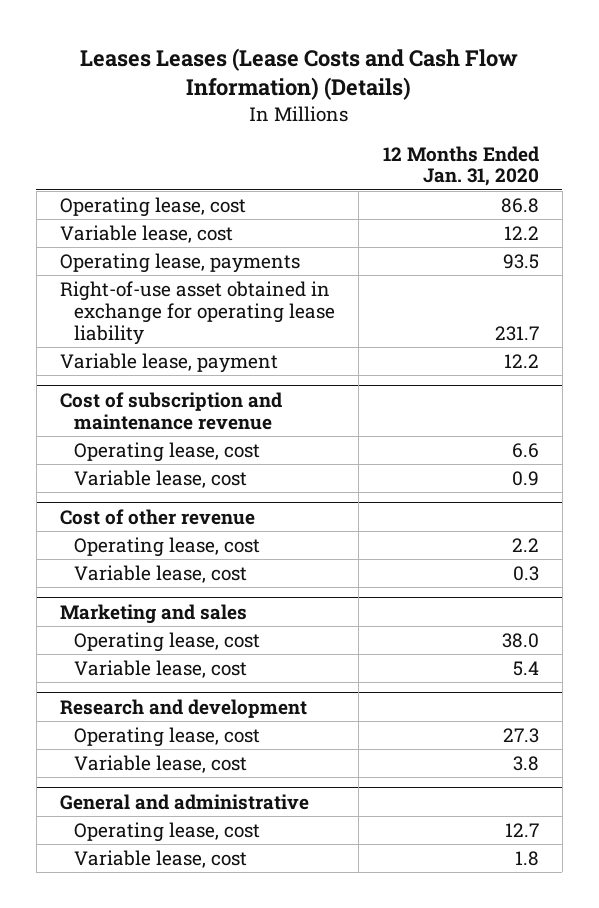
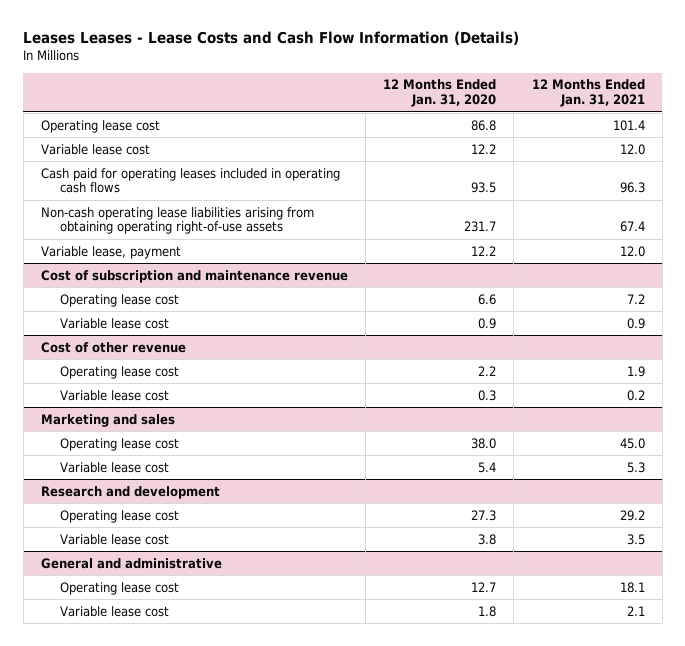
- Leases Leases (Lease Costs and Cash Flow Information) (Details)
+ Leases Leases - Lease Costs and Cash Flow Information (Details)
- | 12 Months Ended Jan. 31, 2020
+ | 12 Months Ended Jan. 31, 2020 | 12 Months Ended Jan. 31, 2021
- Operating lease, cost | 86.8
- Variable lease, cost | 12.2
- Operating lease, payments | 93.5
- Right-of-use asset obtained in exchange for operating lease liability | 231.7
+ Operating lease cost | 86.8 | 101.4
+ Variable lease cost | 12.2 | 12.0
+ Cash paid for operating leases included in operating cash flows | 93.5 | 96.3
+ Non-cash operating lease liabilities arising from obtaining operating right-of-use assets | 231.7 | 67.4
@ Cost of subscription and maintenance revenue
- Operating lease, cost | 6.6
- Variable lease, cost | 0.9
+ Operating lease cost | 6.6 | 7.2
+ Variable lease cost | 0.9 | 0.9
@ Cost of other revenue
- Operating lease, cost | 2.2
- Variable lease, cost | 0.3
+ Operating lease cost | 2.2 | 1.9
+ Variable lease cost | 0.3 | 0.2
@ Marketing and sales
- Operating lease, cost | 38.0
- Variable lease, cost | 5.4
+ Operating lease cost | 38.0 | 45.0
+ Variable lease cost | 5.4 | 5.3
@ Research and development
- Operating lease, cost | 27.3
- Variable lease, cost | 3.8
+ Operating lease cost | 27.3 | 29.2
+ Variable lease cost | 3.8 | 3.5
@ General and administrative
- Operating lease, cost | 12.7
- Variable lease, cost | 1.8
+ Operating lease cost | 12.7 | 18.1
+ Variable lease cost | 1.8 | 2.1

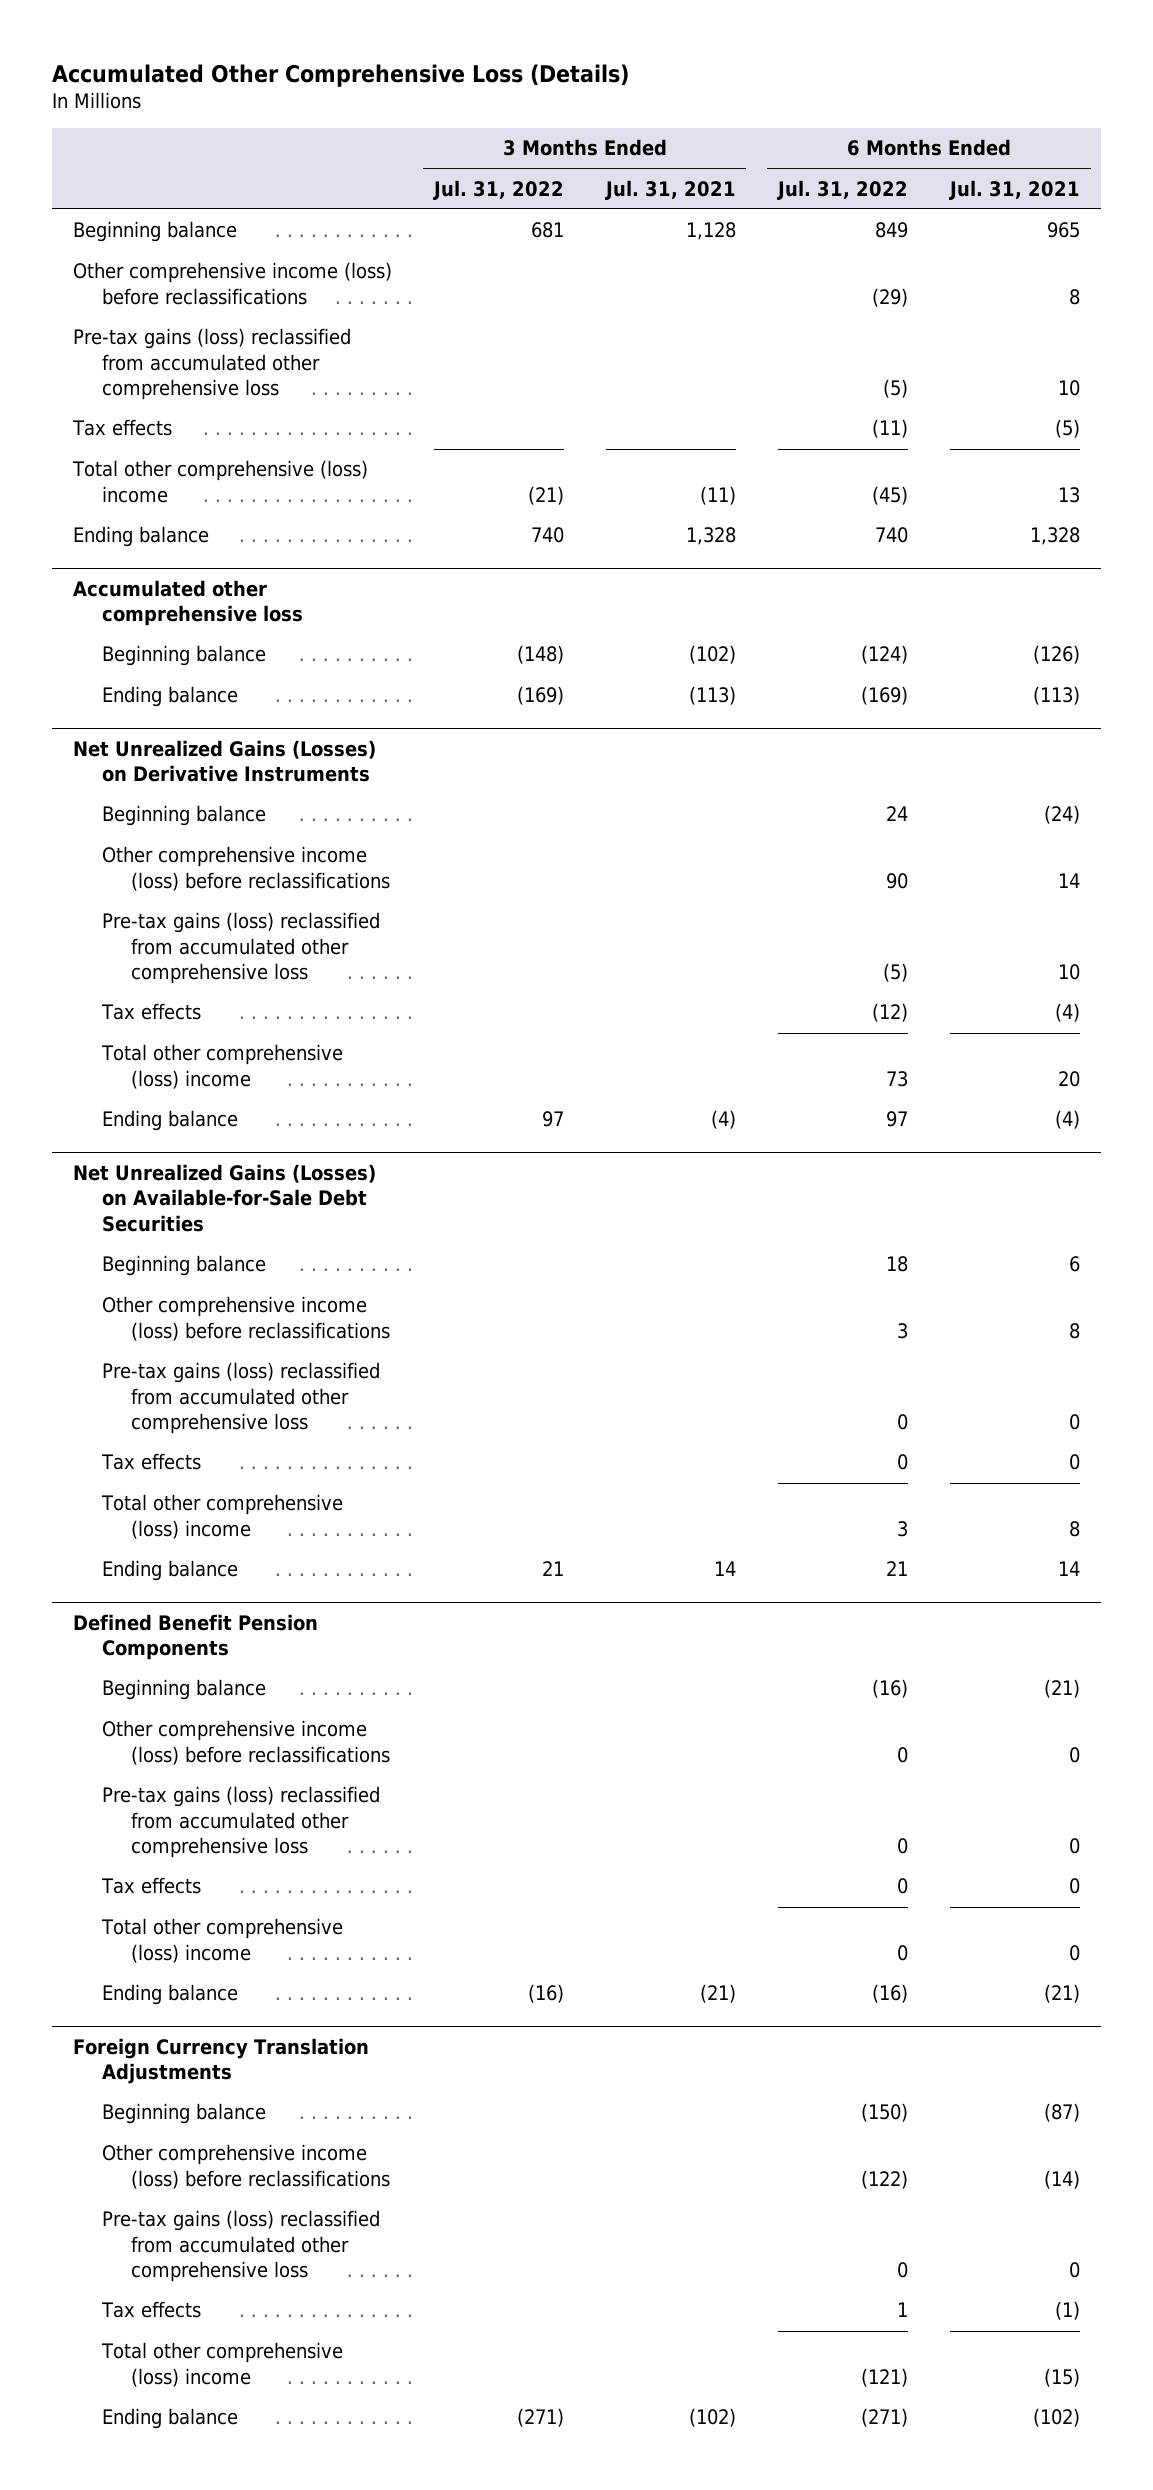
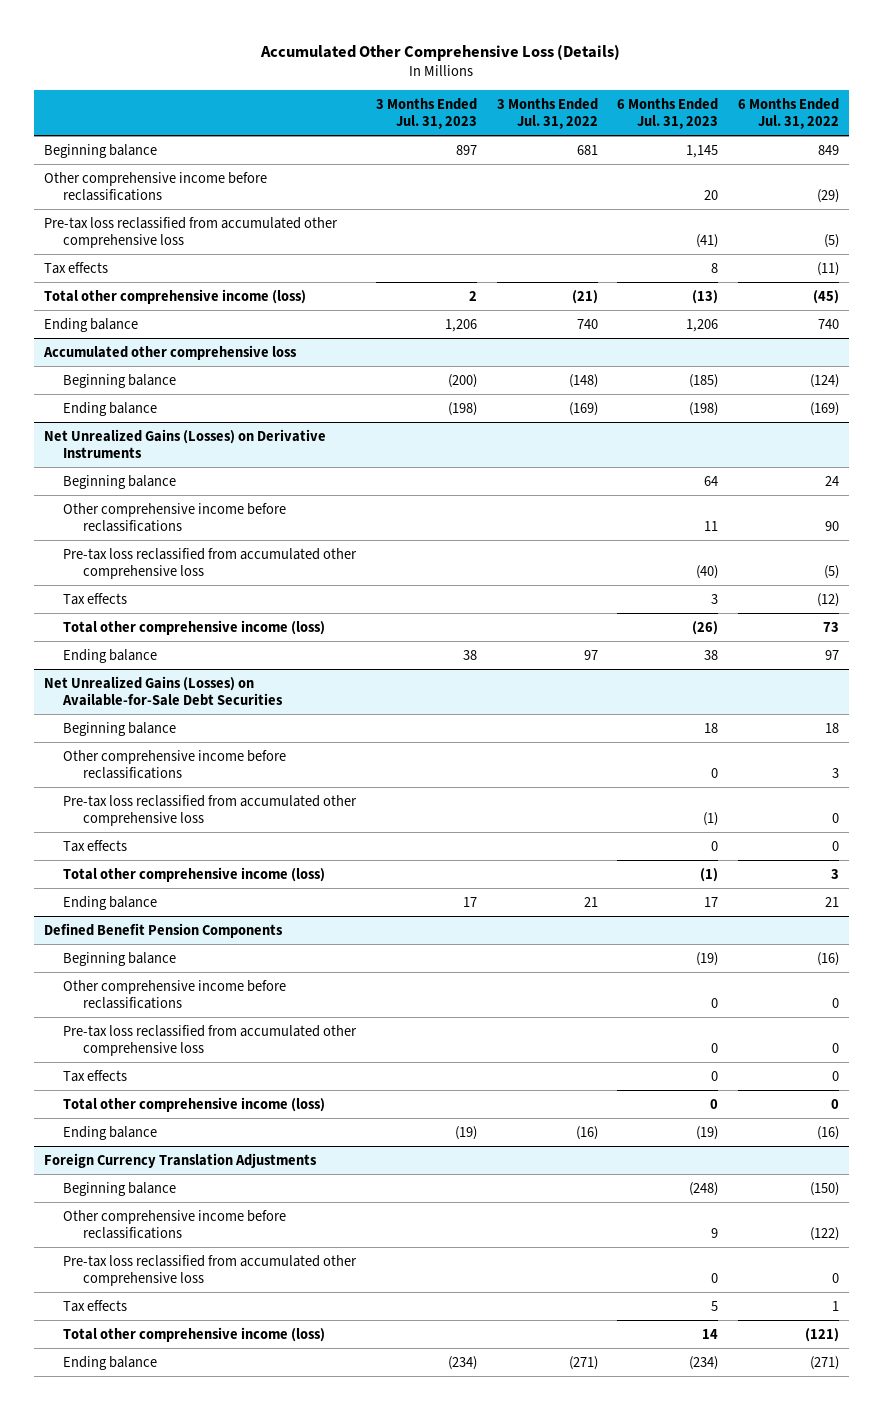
- | 3 Months Ended Jul. 31, 2022 | 3 Months Ended Jul. 31, 2021 | 6 Months Ended Jul. 31, 2022 | 6 Months Ended Jul. 31, 2021
+ | 3 Months Ended Jul. 31, 2023 | 3 Months Ended Jul. 31, 2022 | 6 Months Ended Jul. 31, 2023 | 6 Months Ended Jul. 31, 2022
- Other comprehensive income (loss) before reclassifications | | | (29) | 8
- Pre-tax gains (loss) reclassified from accumulated other comprehensive loss | | | (5) | 10
+ Other comprehensive income before reclassifications | | | 20 | (29)
+ Pre-tax loss reclassified from accumulated other comprehensive loss | | | (41) | (5)
- Total other comprehensive (loss) income | (21) | (11) | (45) | 13
+ Total other comprehensive income (loss) | 2 | (21) | (13) | (45)
@ Net Unrealized Gains (Losses) on Derivative Instruments
- Other comprehensive income (loss) before reclassifications | | | 90 | 14
- Pre-tax gains (loss) reclassified from accumulated other comprehensive loss | | | (5) | 10
+ Other comprehensive income before reclassifications | | | 11 | 90
+ Pre-tax loss reclassified from accumulated other comprehensive loss | | | (40) | (5)
- Total other comprehensive (loss) income | | | 73 | 20
+ Total other comprehensive income (loss) | | | (26) | 73
@ Net Unrealized Gains (Losses) on Available-for-Sale Debt Securities
- Other comprehensive income (loss) before reclassifications | | | 3 | 8
- Pre-tax gains (loss) reclassified from accumulated other comprehensive loss | | | 0 | 0
+ Other comprehensive income before reclassifications | | | 0 | 3
+ Pre-tax loss reclassified from accumulated other comprehensive loss | | | (1) | 0
- Total other comprehensive (loss) income | | | 3 | 8
+ Total other comprehensive income (loss) | | | (1) | 3
@ Defined Benefit Pension Components
- Other comprehensive income (loss) before reclassifications | | | 0 | 0
- Pre-tax gains (loss) reclassified from accumulated other comprehensive loss | | | 0 | 0
+ Other comprehensive income before reclassifications | | | 0 | 0
+ Pre-tax loss reclassified from accumulated other comprehensive loss | | | 0 | 0
- Total other comprehensive (loss) income | | | 0 | 0
+ Total other comprehensive income (loss) | | | 0 | 0
@ Foreign Currency Translation Adjustments
- Other comprehensive income (loss) before reclassifications | | | (122) | (14)
- Pre-tax gains (loss) reclassified from accumulated other comprehensive loss | | | 0 | 0
+ Other comprehensive income before reclassifications | | | 9 | (122)
+ Pre-tax loss reclassified from accumulated other comprehensive loss | | | 0 | 0
- Total other comprehensive (loss) income | | | (121) | (15)
+ Total other comprehensive income (loss) | | | 14 | (121)

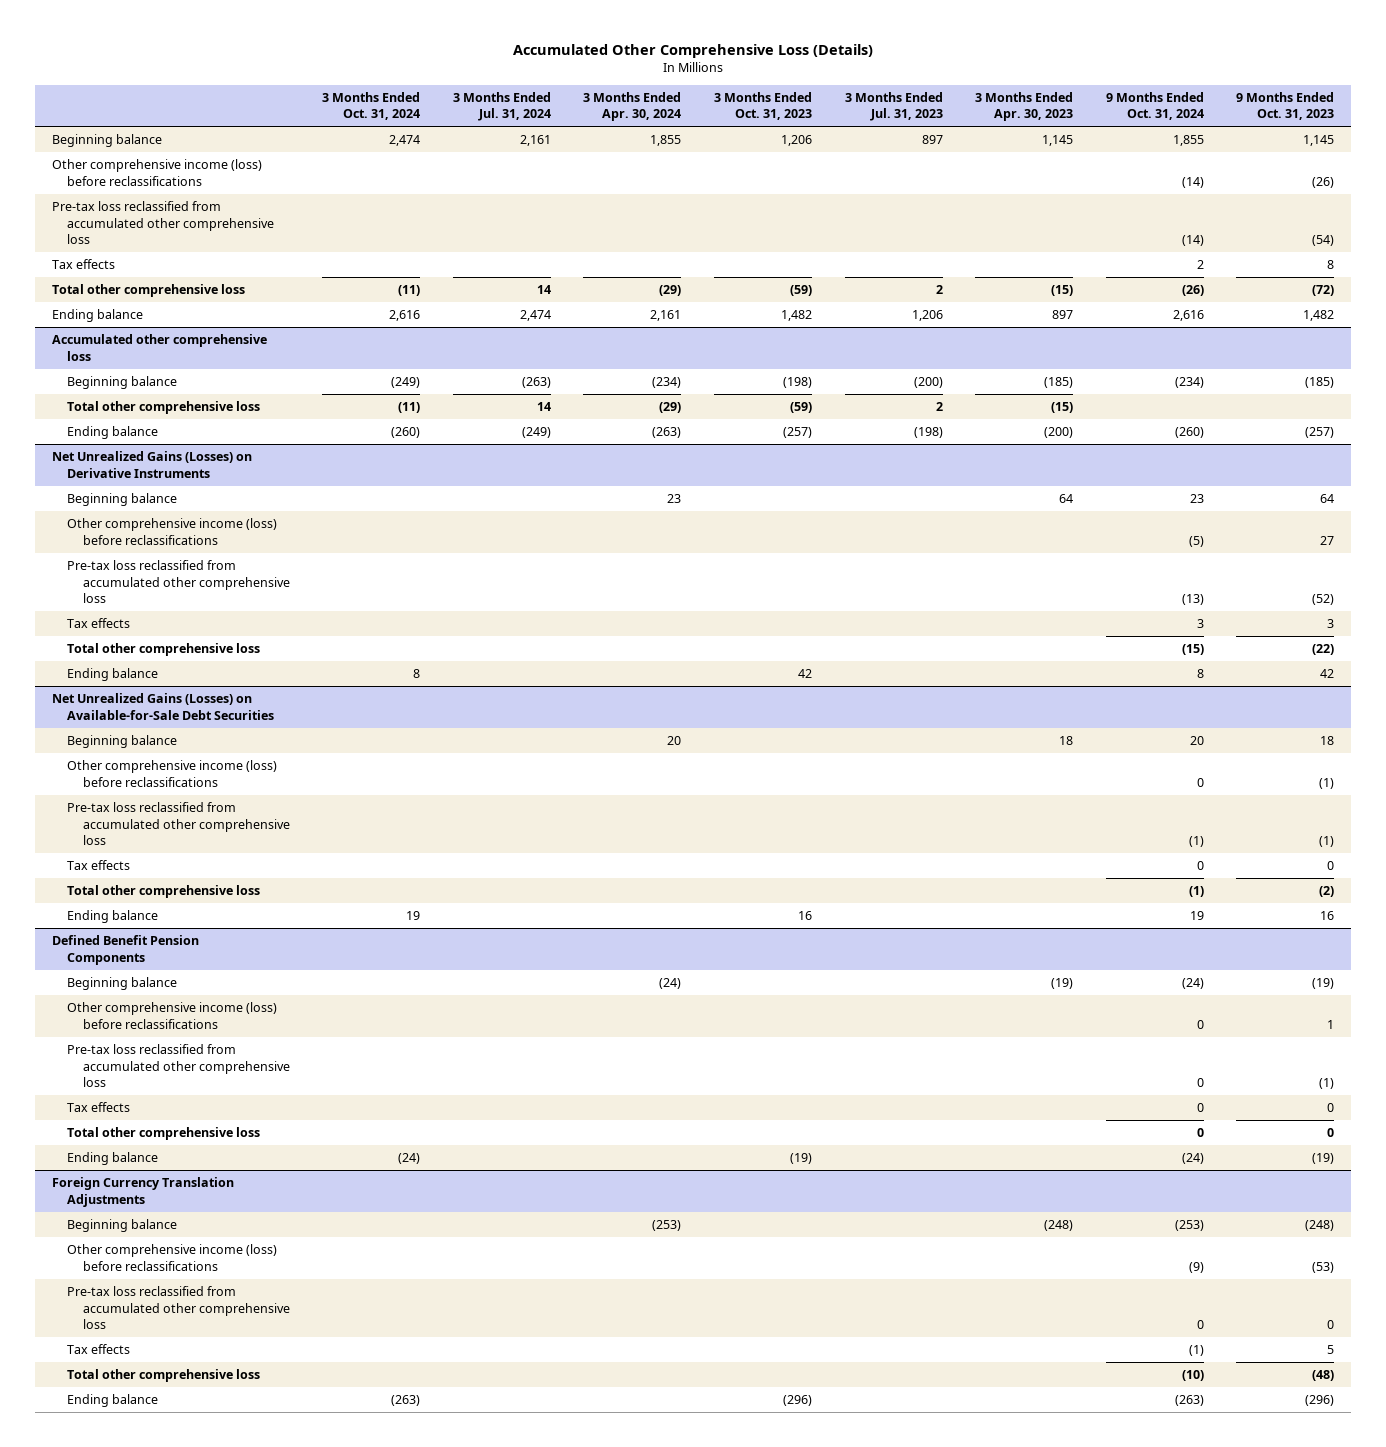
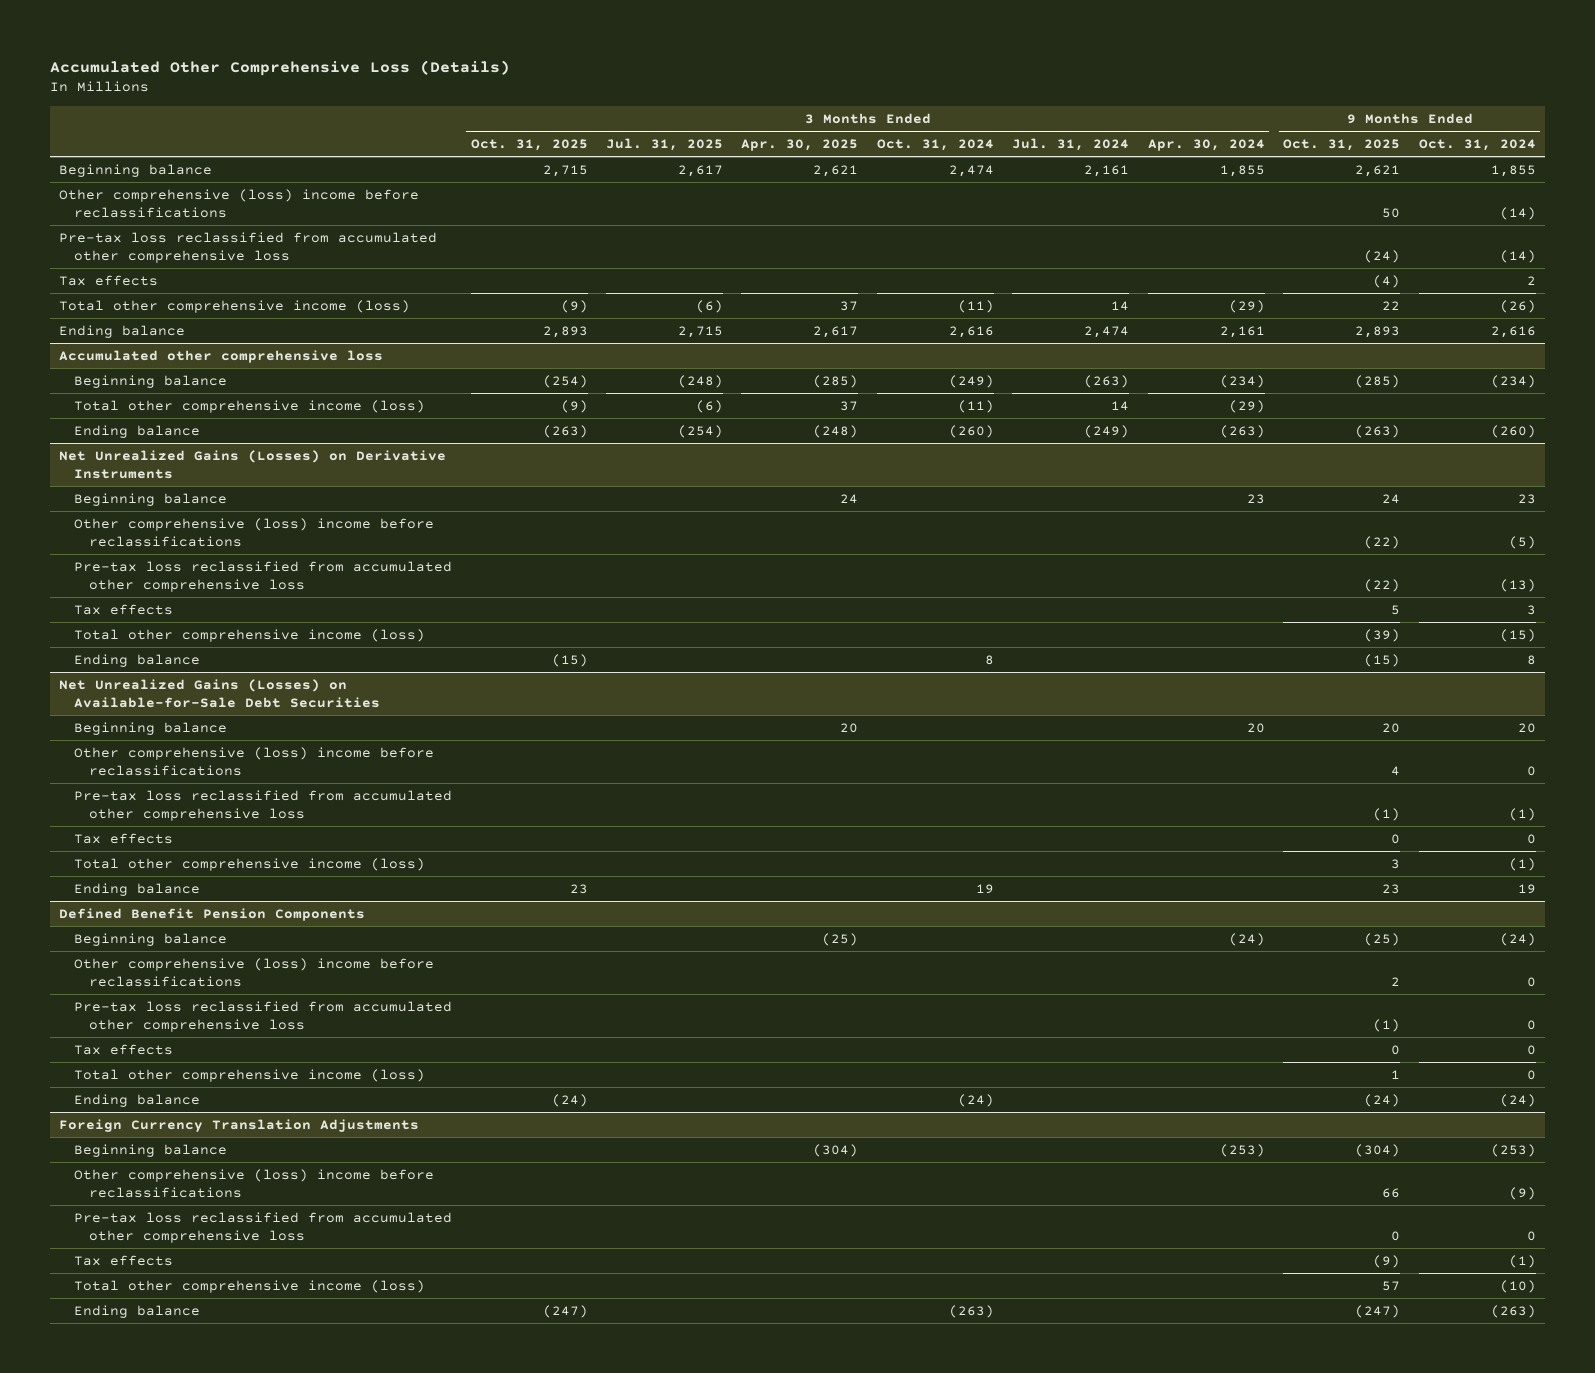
- | 3 Months Ended Oct. 31, 2024 | 3 Months Ended Jul. 31, 2024 | 3 Months Ended Apr. 30, 2024 | 3 Months Ended Oct. 31, 2023 | 3 Months Ended Jul. 31, 2023 | 3 Months Ended Apr. 30, 2023 | 9 Months Ended Oct. 31, 2024 | 9 Months Ended Oct. 31, 2023
+ | 3 Months Ended Oct. 31, 2025 | 3 Months Ended Jul. 31, 2025 | 3 Months Ended Apr. 30, 2025 | 3 Months Ended Oct. 31, 2024 | 3 Months Ended Jul. 31, 2024 | 3 Months Ended Apr. 30, 2024 | 9 Months Ended Oct. 31, 2025 | 9 Months Ended Oct. 31, 2024
- Other comprehensive income (loss) before reclassifications | | | | | | | (14) | (26)
+ Other comprehensive (loss) income before reclassifications | | | | | | | 50 | (14)
- Total other comprehensive loss | (11) | 14 | (29) | (59) | 2 | (15) | (26) | (72)
+ Total other comprehensive income (loss) | (9) | (6) | 37 | (11) | 14 | (29) | 22 | (26)
@ Accumulated other comprehensive loss
- Total other comprehensive loss | (11) | 14 | (29) | (59) | 2 | (15) | |
+ Total other comprehensive income (loss) | (9) | (6) | 37 | (11) | 14 | (29) | |
@ Net Unrealized Gains (Losses) on Derivative Instruments
- Other comprehensive income (loss) before reclassifications | | | | | | | (5) | 27
+ Other comprehensive (loss) income before reclassifications | | | | | | | (22) | (5)
- Total other comprehensive loss | | | | | | | (15) | (22)
+ Total other comprehensive income (loss) | | | | | | | (39) | (15)
@ Net Unrealized Gains (Losses) on Available-for-Sale Debt Securities
- Other comprehensive income (loss) before reclassifications | | | | | | | 0 | (1)
+ Other comprehensive (loss) income before reclassifications | | | | | | | 4 | 0
- Total other comprehensive loss | | | | | | | (1) | (2)
+ Total other comprehensive income (loss) | | | | | | | 3 | (1)
@ Defined Benefit Pension Components
- Other comprehensive income (loss) before reclassifications | | | | | | | 0 | 1
+ Other comprehensive (loss) income before reclassifications | | | | | | | 2 | 0
- Total other comprehensive loss | | | | | | | 0 | 0
+ Total other comprehensive income (loss) | | | | | | | 1 | 0
@ Foreign Currency Translation Adjustments
- Other comprehensive income (loss) before reclassifications | | | | | | | (9) | (53)
+ Other comprehensive (loss) income before reclassifications | | | | | | | 66 | (9)
- Total other comprehensive loss | | | | | | | (10) | (48)
+ Total other comprehensive income (loss) | | | | | | | 57 | (10)

